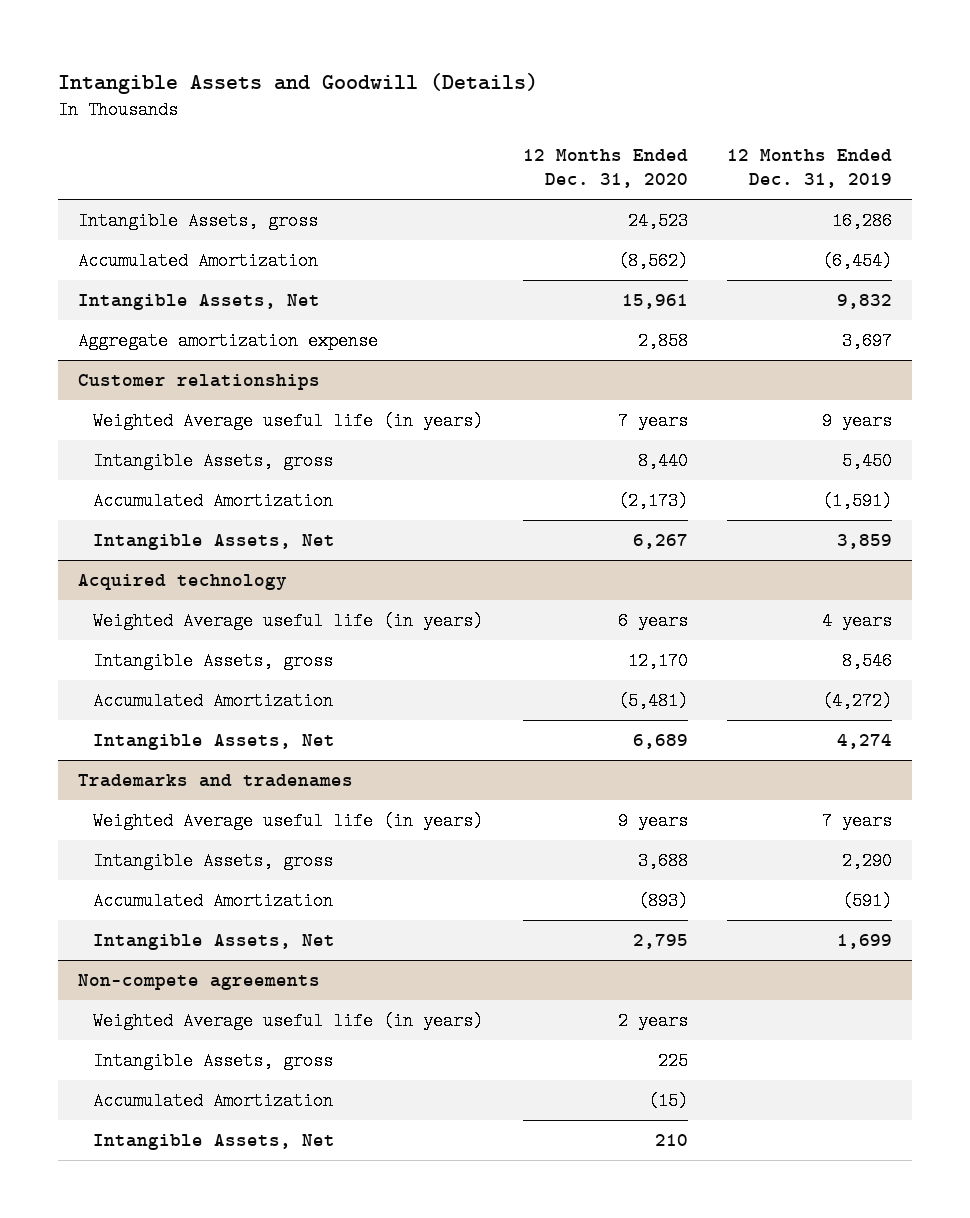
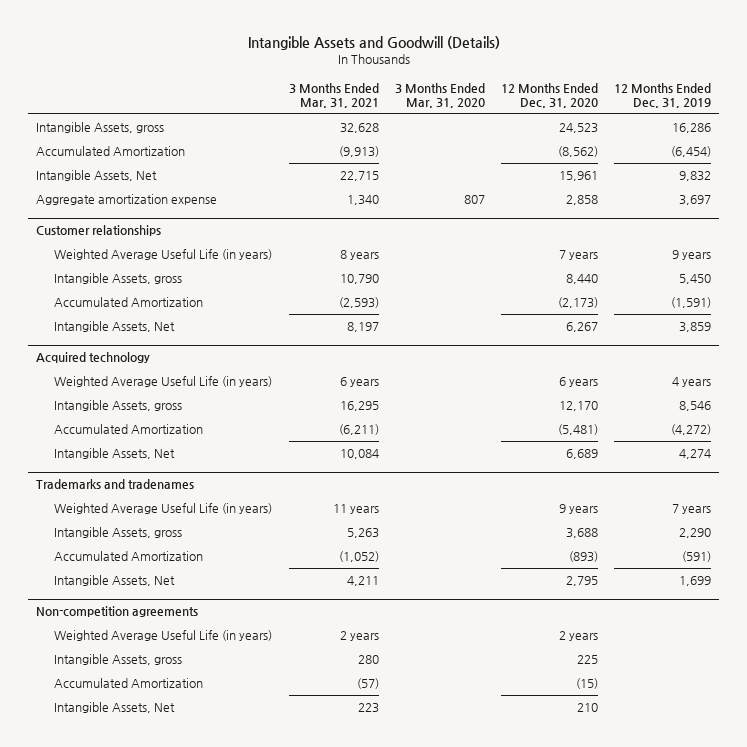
- | 12 Months Ended Dec. 31, 2020 | 12 Months Ended Dec. 31, 2019
+ | 3 Months Ended Mar. 31, 2021 | 3 Months Ended Mar. 31, 2020 | 12 Months Ended Dec. 31, 2020 | 12 Months Ended Dec. 31, 2019
@ Customer relationships
- Weighted Average useful life (in years) | 7 years | 9 years
+ Weighted Average Useful Life (in years) | 8 years | | 7 years | 9 years
@ Acquired technology
- Weighted Average useful life (in years) | 6 years | 4 years
+ Weighted Average Useful Life (in years) | 6 years | | 6 years | 4 years
@ Trademarks and tradenames
- Weighted Average useful life (in years) | 9 years | 7 years
+ Weighted Average Useful Life (in years) | 11 years | | 9 years | 7 years
- Non-compete agreements
- Weighted Average useful life (in years) | 2 years |
+ Non-competition agreements
+ Weighted Average Useful Life (in years) | 2 years | | 2 years |

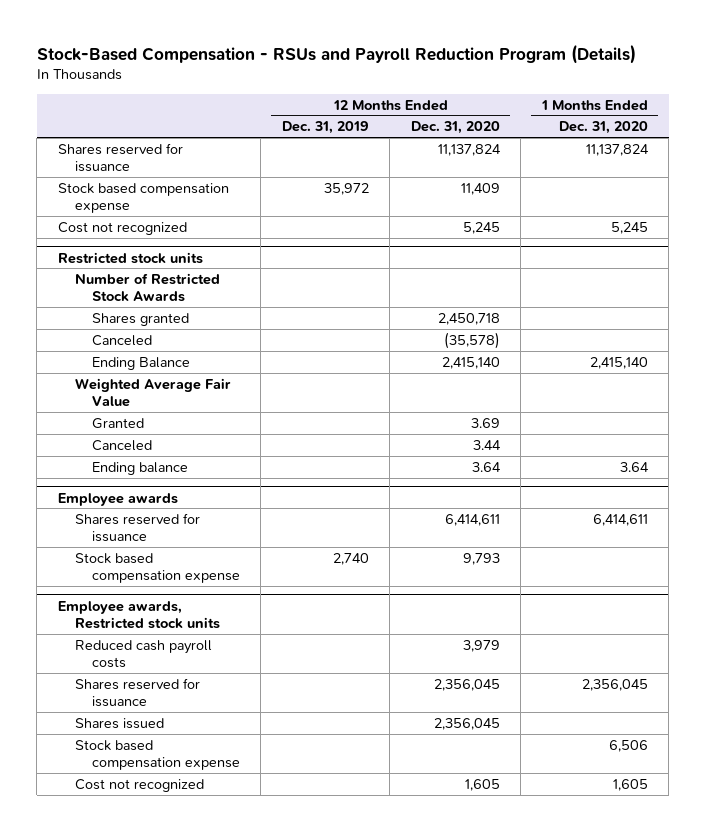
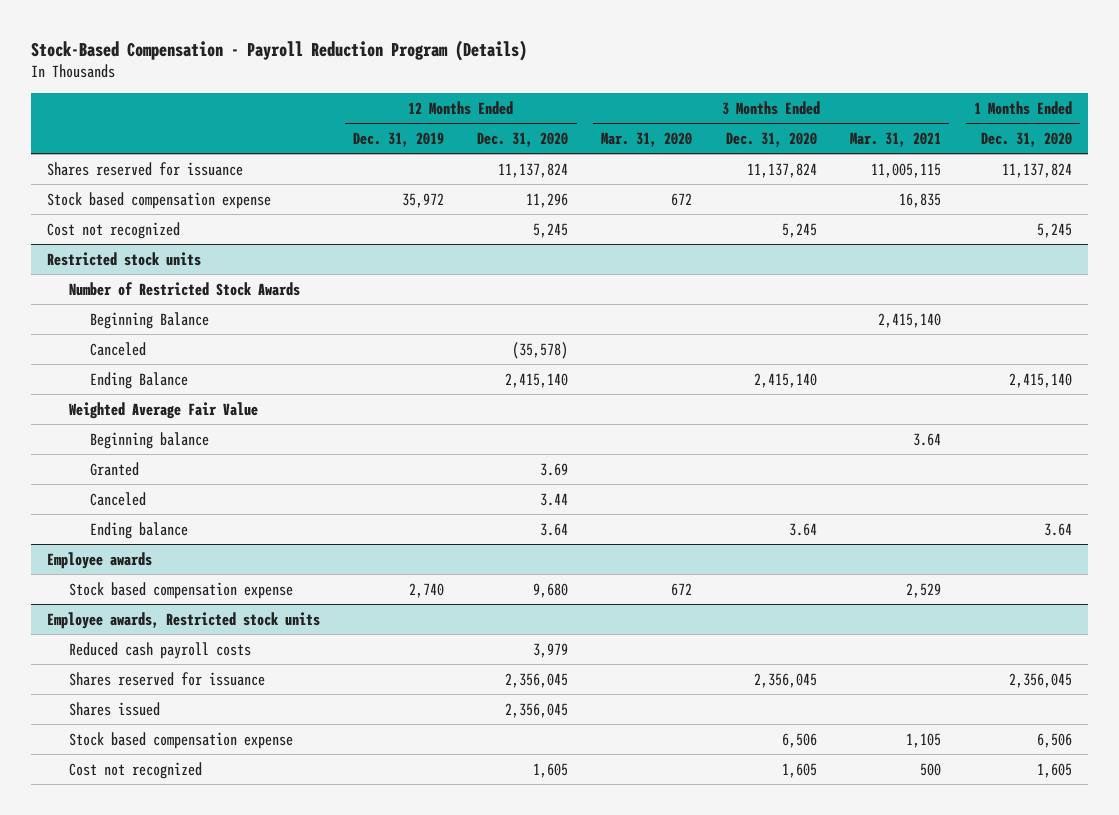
- Stock-Based Compensation - RSUs and Payroll Reduction Program (Details)
+ Stock-Based Compensation - Payroll Reduction Program (Details)
- | 12 Months Ended Dec. 31, 2019 | 12 Months Ended Dec. 31, 2020 | 1 Months Ended Dec. 31, 2020
+ | 12 Months Ended Dec. 31, 2019 | 12 Months Ended Dec. 31, 2020 | 3 Months Ended Mar. 31, 2020 | 3 Months Ended Dec. 31, 2020 | 3 Months Ended Mar. 31, 2021 | 1 Months Ended Dec. 31, 2020
- Stock based compensation expense | 35,972 | 11,409 |
+ Stock based compensation expense | 35,972 | 11,296 | 672 | | 16,835 |
@ Restricted stock units
- Shares granted | | 2,450,718 |
+ Beginning Balance | | | | | 2,415,140 |
+ Beginning balance | | | | | 3.64 |
@ Employee awards
- Shares reserved for issuance | | 6,414,611 | 6,414,611
- Stock based compensation expense | 2,740 | 9,793 |
+ Stock based compensation expense | 2,740 | 9,680 | 672 | | 2,529 |

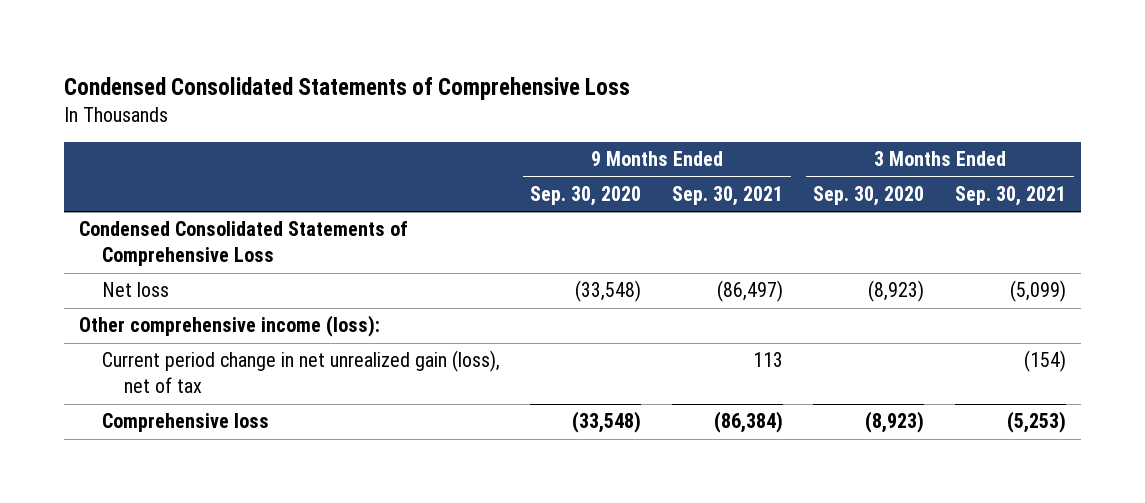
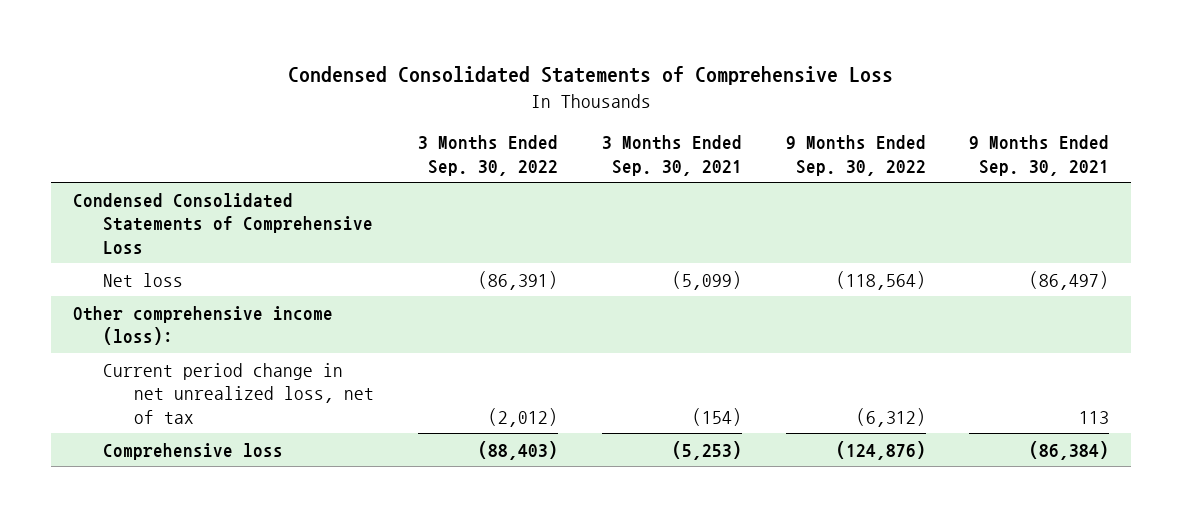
- | 9 Months Ended Sep. 30, 2020 | 9 Months Ended Sep. 30, 2021 | 3 Months Ended Sep. 30, 2020 | 3 Months Ended Sep. 30, 2021
+ | 3 Months Ended Sep. 30, 2022 | 3 Months Ended Sep. 30, 2021 | 9 Months Ended Sep. 30, 2022 | 9 Months Ended Sep. 30, 2021
- Current period change in net unrealized gain (loss), net of tax | | 113 | | (154)
+ Current period change in net unrealized loss, net of tax | (2,012) | (154) | (6,312) | 113

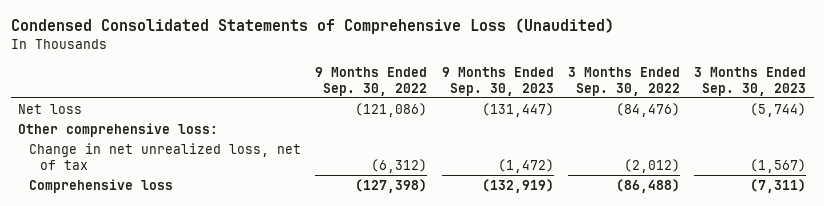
- Condensed Consolidated Statements of Comprehensive Loss
+ Condensed Consolidated Statements of Comprehensive Loss (Unaudited)
- | 3 Months Ended Sep. 30, 2022 | 3 Months Ended Sep. 30, 2021 | 9 Months Ended Sep. 30, 2022 | 9 Months Ended Sep. 30, 2021
+ | 9 Months Ended Sep. 30, 2022 | 9 Months Ended Sep. 30, 2023 | 3 Months Ended Sep. 30, 2022 | 3 Months Ended Sep. 30, 2023
- Condensed Consolidated Statements of Comprehensive Loss
- Net loss | (86,391) | (5,099) | (118,564) | (86,497)
- Other comprehensive income (loss):
- Current period change in net unrealized loss, net of tax | (2,012) | (154) | (6,312) | 113
- Comprehensive loss | (88,403) | (5,253) | (124,876) | (86,384)
+ Net loss | (121,086) | (131,447) | (84,476) | (5,744)
+ Other comprehensive loss:
+ Change in net unrealized loss, net of tax | (6,312) | (1,472) | (2,012) | (1,567)
+ Comprehensive loss | (127,398) | (132,919) | (86,488) | (7,311)

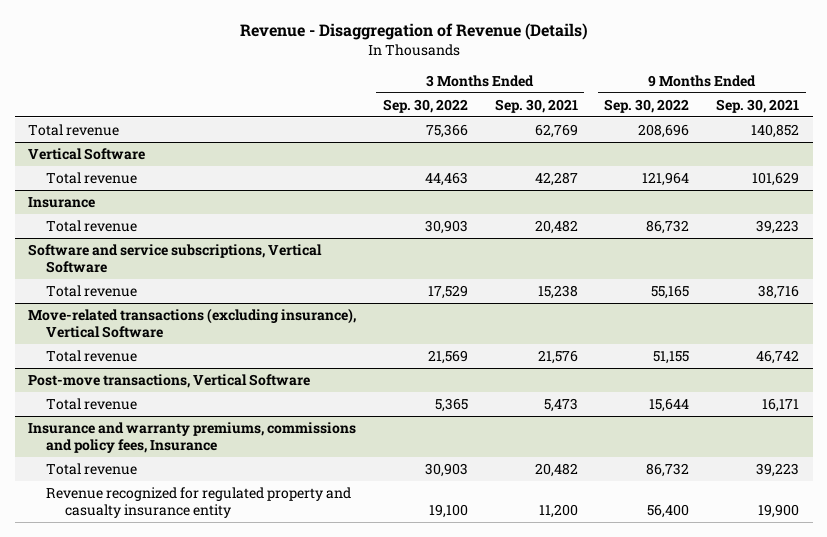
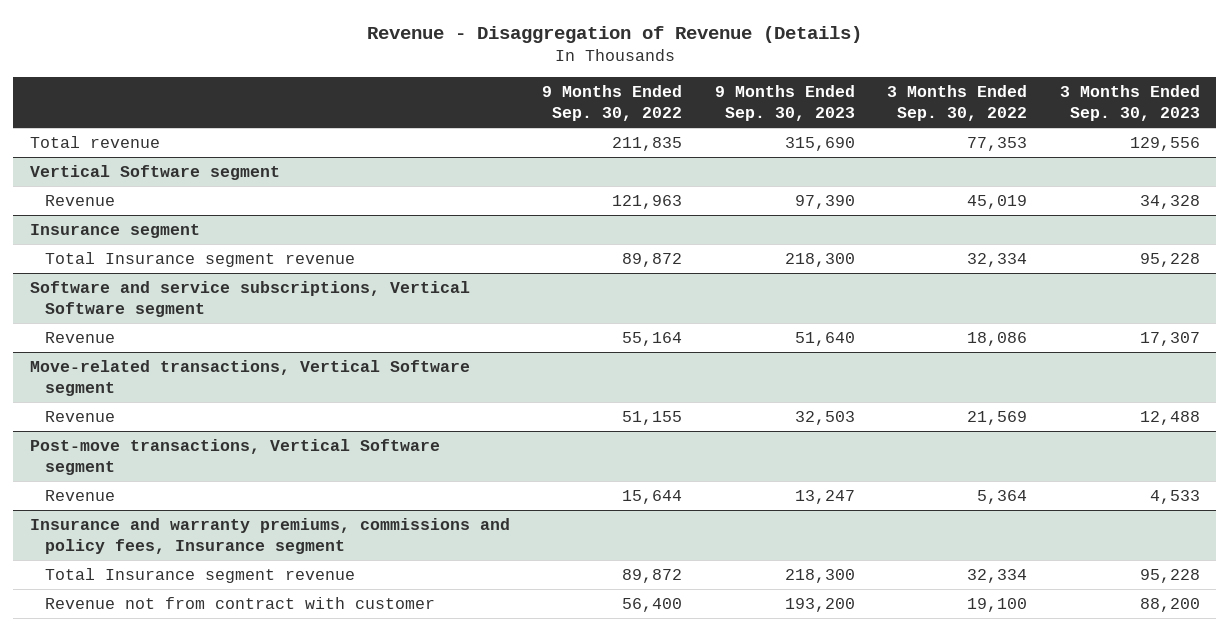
- | 3 Months Ended Sep. 30, 2022 | 3 Months Ended Sep. 30, 2021 | 9 Months Ended Sep. 30, 2022 | 9 Months Ended Sep. 30, 2021
+ | 9 Months Ended Sep. 30, 2022 | 9 Months Ended Sep. 30, 2023 | 3 Months Ended Sep. 30, 2022 | 3 Months Ended Sep. 30, 2023
- Total revenue | 75,366 | 62,769 | 208,696 | 140,852
- Vertical Software
- Total revenue | 44,463 | 42,287 | 121,964 | 101,629
- Insurance
- Total revenue | 30,903 | 20,482 | 86,732 | 39,223
- Software and service subscriptions, Vertical Software
- Total revenue | 17,529 | 15,238 | 55,165 | 38,716
- Move-related transactions (excluding insurance), Vertical Software
- Total revenue | 21,569 | 21,576 | 51,155 | 46,742
- Post-move transactions, Vertical Software
- Total revenue | 5,365 | 5,473 | 15,644 | 16,171
- Insurance and warranty premiums, commissions and policy fees, Insurance
- Total revenue | 30,903 | 20,482 | 86,732 | 39,223
- Revenue recognized for regulated property and casualty insurance entity | 19,100 | 11,200 | 56,400 | 19,900
+ Total revenue | 211,835 | 315,690 | 77,353 | 129,556
+ Vertical Software segment
+ Revenue | 121,963 | 97,390 | 45,019 | 34,328
+ Insurance segment
+ Total Insurance segment revenue | 89,872 | 218,300 | 32,334 | 95,228
+ Software and service subscriptions, Vertical Software segment
+ Revenue | 55,164 | 51,640 | 18,086 | 17,307
+ Move-related transactions, Vertical Software segment
+ Revenue | 51,155 | 32,503 | 21,569 | 12,488
+ Post-move transactions, Vertical Software segment
+ Revenue | 15,644 | 13,247 | 5,364 | 4,533
+ Insurance and warranty premiums, commissions and policy fees, Insurance segment
+ Total Insurance segment revenue | 89,872 | 218,300 | 32,334 | 95,228
+ Revenue not from contract with customer | 56,400 | 193,200 | 19,100 | 88,200

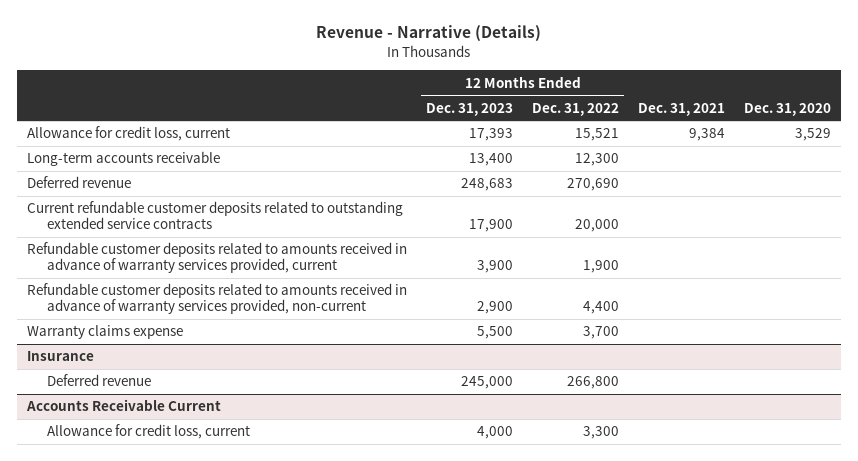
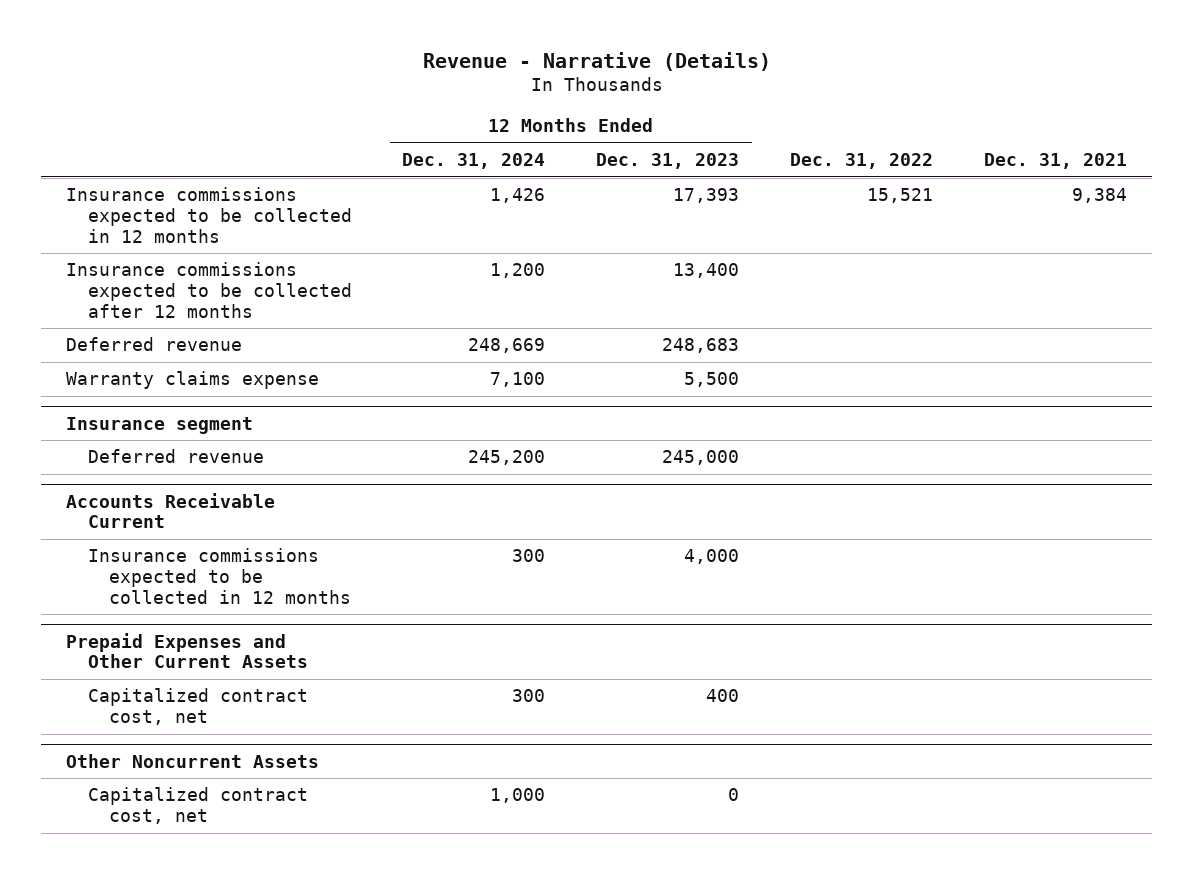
- | 12 Months Ended Dec. 31, 2023 | 12 Months Ended Dec. 31, 2022 | Dec. 31, 2021 | Dec. 31, 2020
+ | 12 Months Ended Dec. 31, 2024 | 12 Months Ended Dec. 31, 2023 | Dec. 31, 2022 | Dec. 31, 2021
- Allowance for credit loss, current | 17,393 | 15,521 | 9,384 | 3,529
- Long-term accounts receivable | 13,400 | 12,300 | |
+ Insurance commissions expected to be collected in 12 months | 1,426 | 17,393 | 15,521 | 9,384
+ Insurance commissions expected to be collected after 12 months | 1,200 | 13,400 | |
- Current refundable customer deposits related to outstanding extended service contracts | 17,900 | 20,000 | |
- Refundable customer deposits related to amounts received in advance of warranty services provided, current | 3,900 | 1,900 | |
- Refundable customer deposits related to amounts received in advance of warranty services provided, non-current | 2,900 | 4,400 | |
- Insurance
+ Insurance segment
@ Accounts Receivable Current
- Allowance for credit loss, current | 4,000 | 3,300 | |
+ Insurance commissions expected to be collected in 12 months | 300 | 4,000 | |
+ Prepaid Expenses and Other Current Assets
+ Capitalized contract cost, net | 300 | 400 | |
+ Other Noncurrent Assets
+ Capitalized contract cost, net | 1,000 | 0 | |

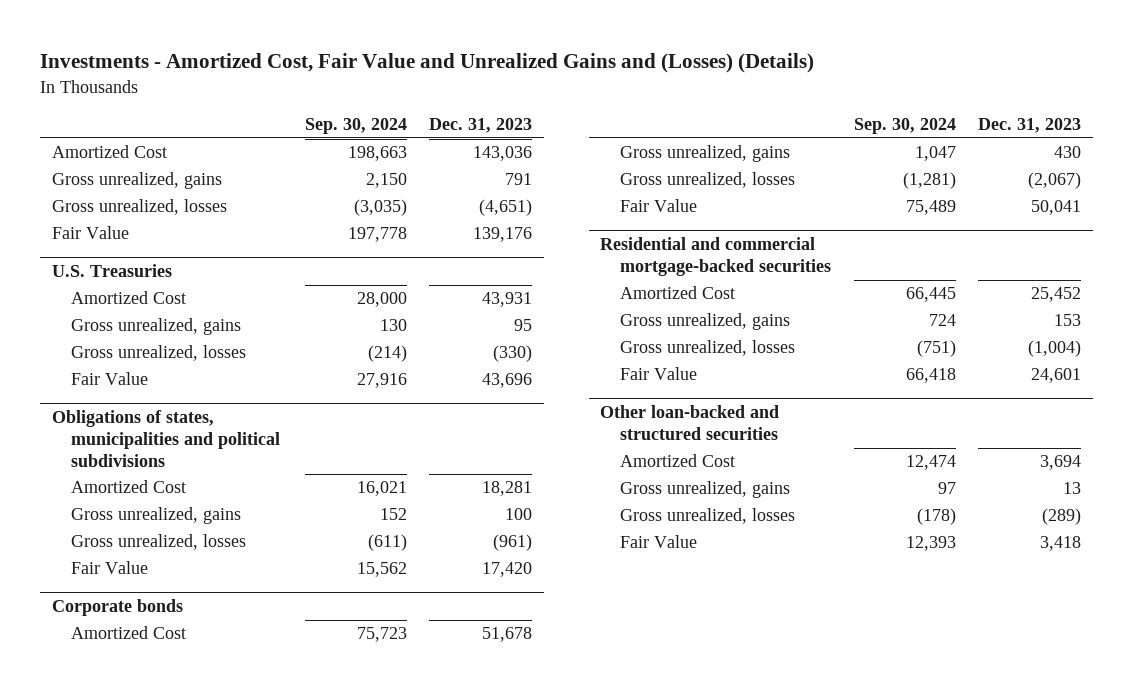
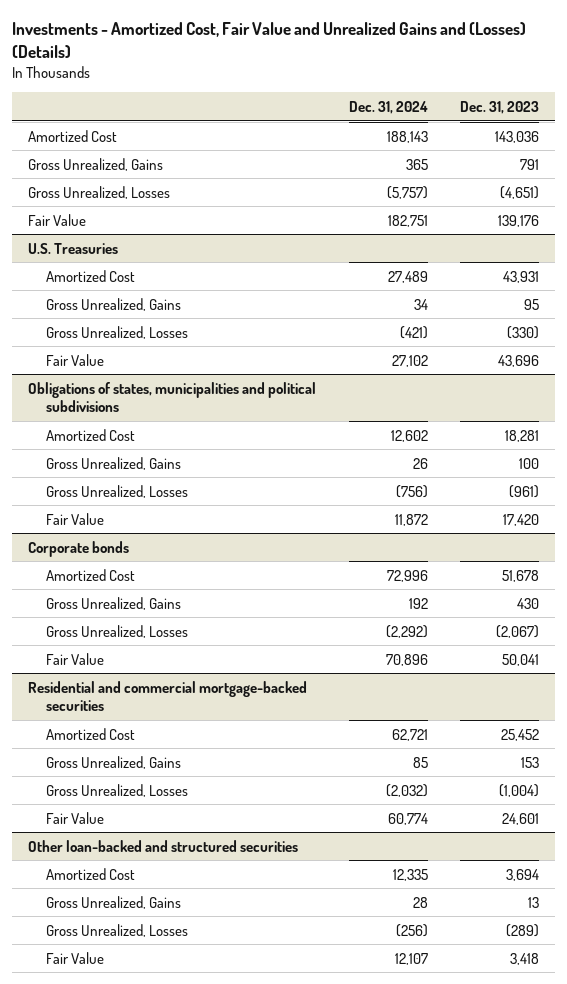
- | Sep. 30, 2024 | Dec. 31, 2023
+ | Dec. 31, 2024 | Dec. 31, 2023
- Gross unrealized, gains | 2,150 | 791
- Gross unrealized, losses | (3,035) | (4,651)
+ Gross Unrealized, Gains | 365 | 791
+ Gross Unrealized, Losses | (5,757) | (4,651)
@ U.S. Treasuries
- Gross unrealized, gains | 130 | 95
- Gross unrealized, losses | (214) | (330)
+ Gross Unrealized, Gains | 34 | 95
+ Gross Unrealized, Losses | (421) | (330)
@ Obligations of states, municipalities and political subdivisions
- Gross unrealized, gains | 152 | 100
- Gross unrealized, losses | (611) | (961)
+ Gross Unrealized, Gains | 26 | 100
+ Gross Unrealized, Losses | (756) | (961)
@ Corporate bonds
- Gross unrealized, gains | 1,047 | 430
- Gross unrealized, losses | (1,281) | (2,067)
+ Gross Unrealized, Gains | 192 | 430
+ Gross Unrealized, Losses | (2,292) | (2,067)
@ Residential and commercial mortgage-backed securities
- Gross unrealized, gains | 724 | 153
- Gross unrealized, losses | (751) | (1,004)
+ Gross Unrealized, Gains | 85 | 153
+ Gross Unrealized, Losses | (2,032) | (1,004)
@ Other loan-backed and structured securities
- Gross unrealized, gains | 97 | 13
- Gross unrealized, losses | (178) | (289)
+ Gross Unrealized, Gains | 28 | 13
+ Gross Unrealized, Losses | (256) | (289)

